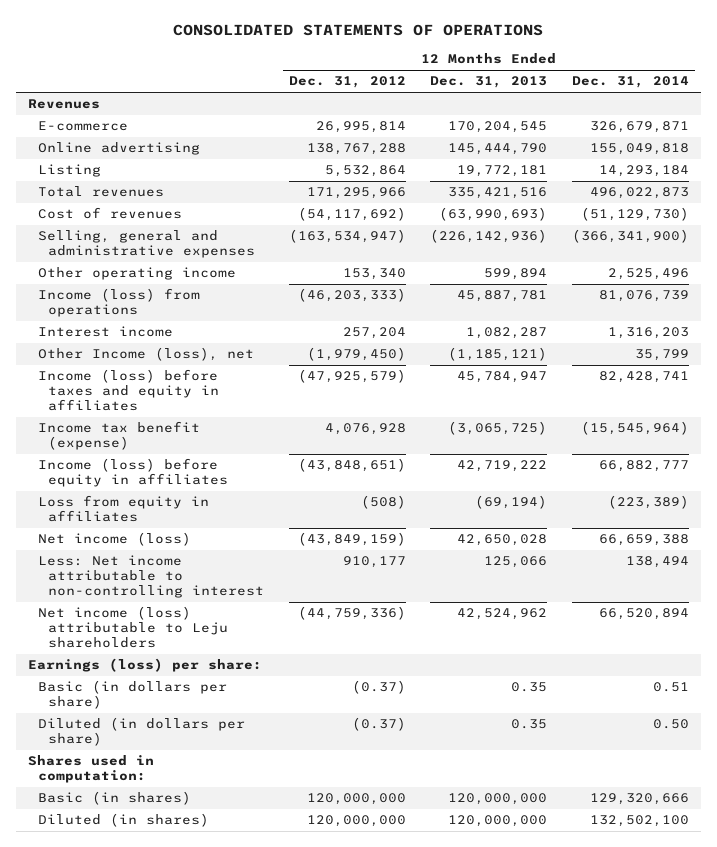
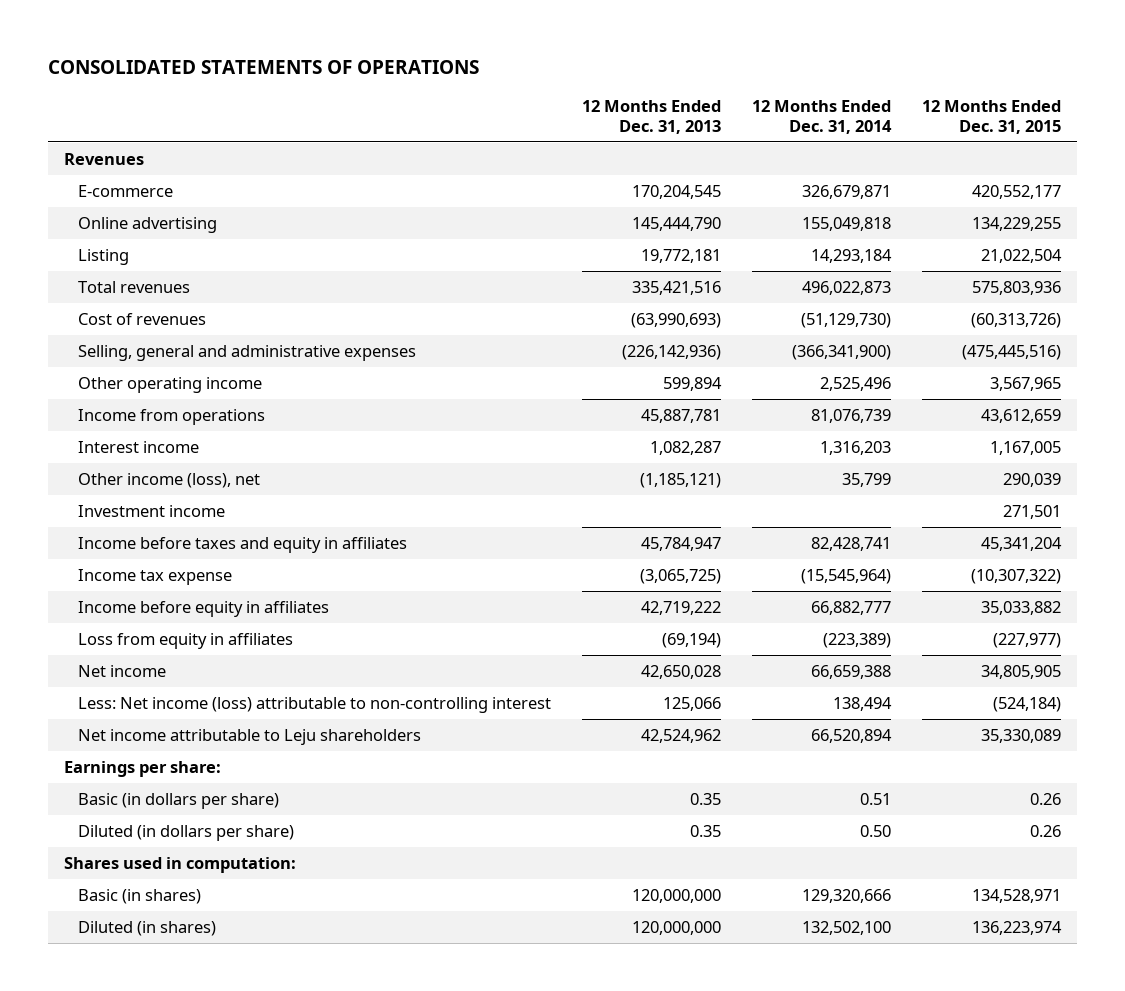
- | 12 Months Ended Dec. 31, 2012 | 12 Months Ended Dec. 31, 2013 | 12 Months Ended Dec. 31, 2014
+ | 12 Months Ended Dec. 31, 2013 | 12 Months Ended Dec. 31, 2014 | 12 Months Ended Dec. 31, 2015
- Income (loss) from operations | (46,203,333) | 45,887,781 | 81,076,739
+ Income from operations | 45,887,781 | 81,076,739 | 43,612,659
- Other Income (loss), net | (1,979,450) | (1,185,121) | 35,799
- Income (loss) before taxes and equity in affiliates | (47,925,579) | 45,784,947 | 82,428,741
- Income tax benefit (expense) | 4,076,928 | (3,065,725) | (15,545,964)
- Income (loss) before equity in affiliates | (43,848,651) | 42,719,222 | 66,882,777
+ Other income (loss), net | (1,185,121) | 35,799 | 290,039
+ Investment income | | | 271,501
+ Income before taxes and equity in affiliates | 45,784,947 | 82,428,741 | 45,341,204
+ Income tax expense | (3,065,725) | (15,545,964) | (10,307,322)
+ Income before equity in affiliates | 42,719,222 | 66,882,777 | 35,033,882
- Net income (loss) | (43,849,159) | 42,650,028 | 66,659,388
- Less: Net income attributable to non-controlling interest | 910,177 | 125,066 | 138,494
- Net income (loss) attributable to Leju shareholders | (44,759,336) | 42,524,962 | 66,520,894
- Earnings (loss) per share:
+ Net income | 42,650,028 | 66,659,388 | 34,805,905
+ Less: Net income (loss) attributable to non-controlling interest | 125,066 | 138,494 | (524,184)
+ Net income attributable to Leju shareholders | 42,524,962 | 66,520,894 | 35,330,089
+ Earnings per share:

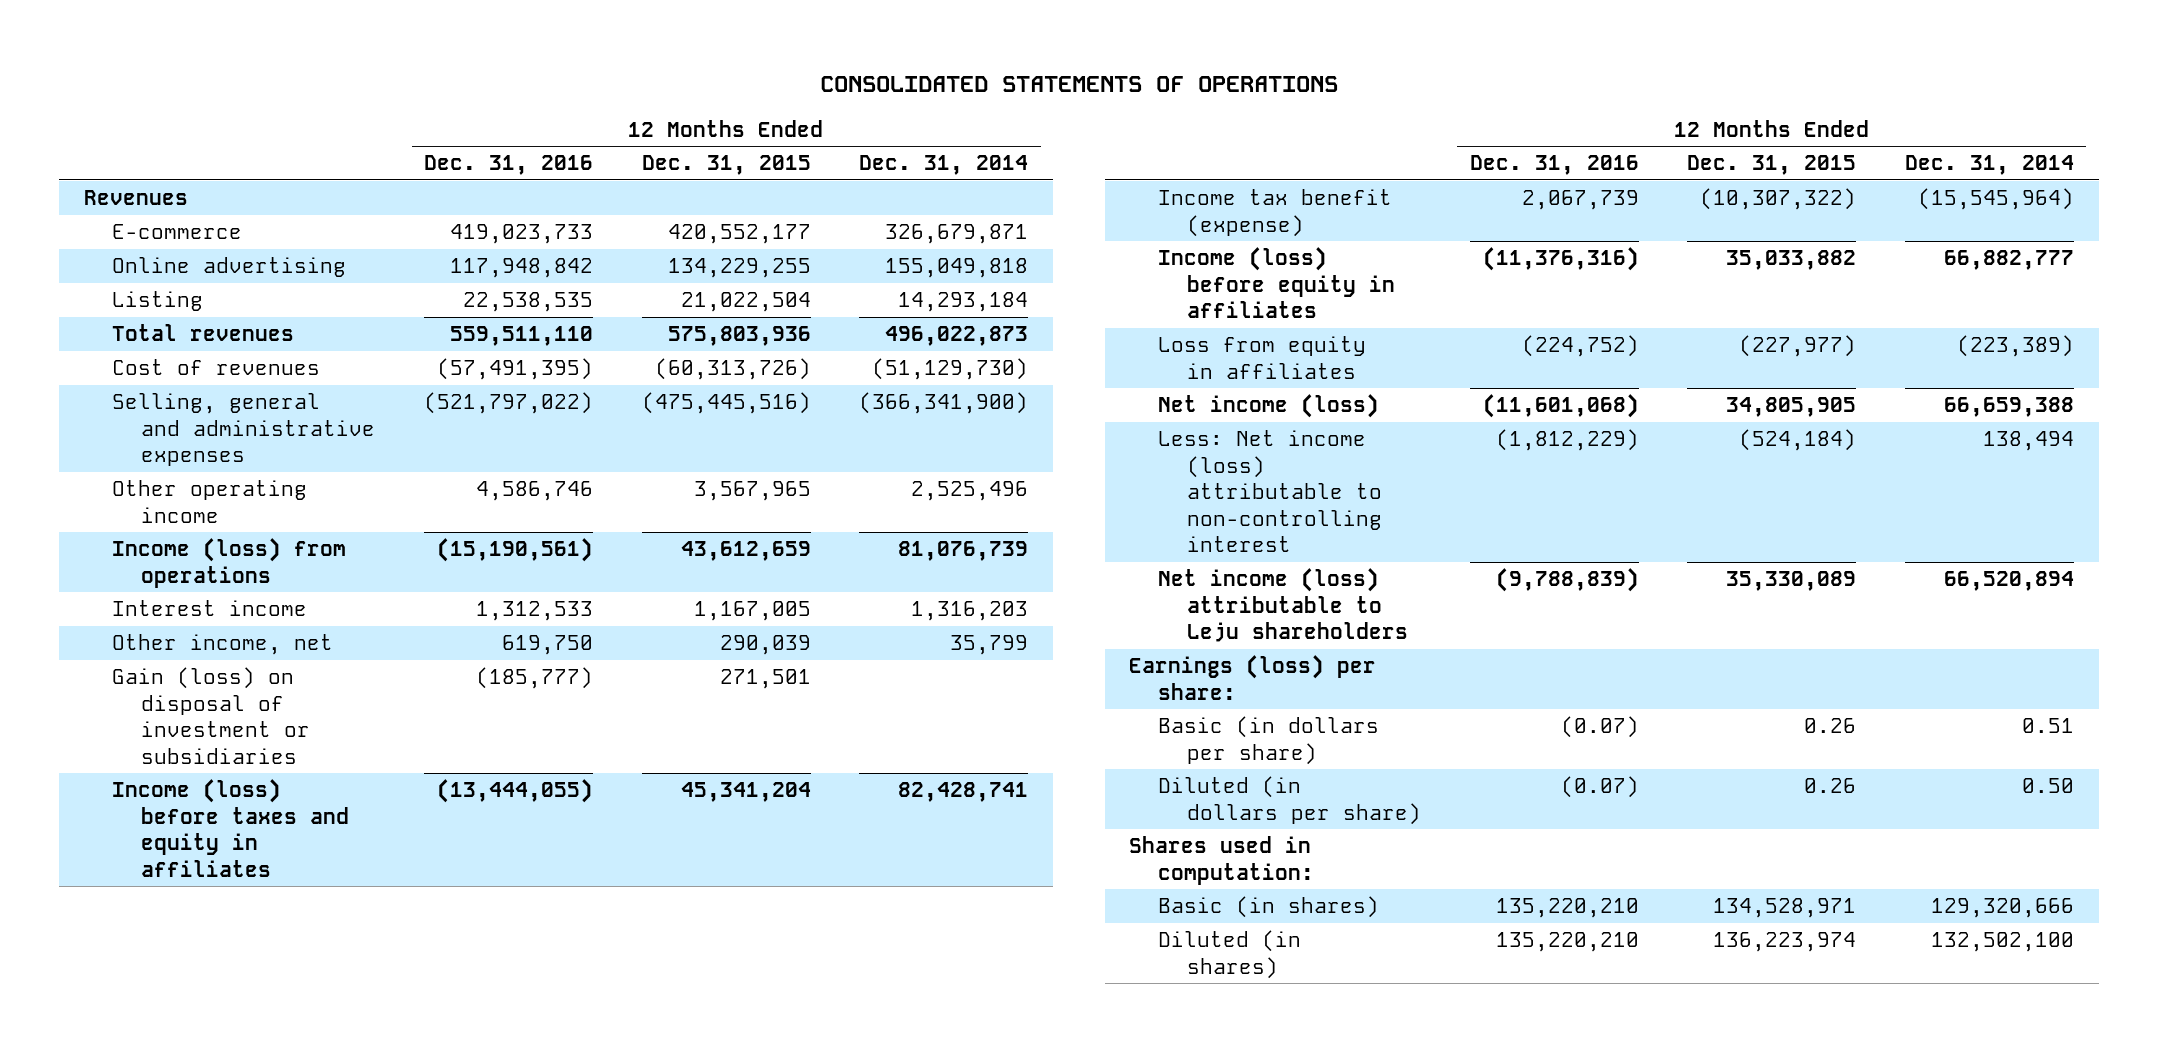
- | 12 Months Ended Dec. 31, 2013 | 12 Months Ended Dec. 31, 2014 | 12 Months Ended Dec. 31, 2015
+ | 12 Months Ended Dec. 31, 2016 | 12 Months Ended Dec. 31, 2015 | 12 Months Ended Dec. 31, 2014
- Income from operations | 45,887,781 | 81,076,739 | 43,612,659
+ Income (loss) from operations | (15,190,561) | 43,612,659 | 81,076,739
- Other income (loss), net | (1,185,121) | 35,799 | 290,039
- Investment income | | | 271,501
- Income before taxes and equity in affiliates | 45,784,947 | 82,428,741 | 45,341,204
- Income tax expense | (3,065,725) | (15,545,964) | (10,307,322)
- Income before equity in affiliates | 42,719,222 | 66,882,777 | 35,033,882
+ Other income, net | 619,750 | 290,039 | 35,799
+ Gain (loss) on disposal of investment or subsidiaries | (185,777) | 271,501 |
+ Income (loss) before taxes and equity in affiliates | (13,444,055) | 45,341,204 | 82,428,741
+ Income tax benefit (expense) | 2,067,739 | (10,307,322) | (15,545,964)
+ Income (loss) before equity in affiliates | (11,376,316) | 35,033,882 | 66,882,777
- Net income | 42,650,028 | 66,659,388 | 34,805,905
+ Net income (loss) | (11,601,068) | 34,805,905 | 66,659,388
- Net income attributable to Leju shareholders | 42,524,962 | 66,520,894 | 35,330,089
- Earnings per share:
+ Net income (loss) attributable to Leju shareholders | (9,788,839) | 35,330,089 | 66,520,894
+ Earnings (loss) per share:

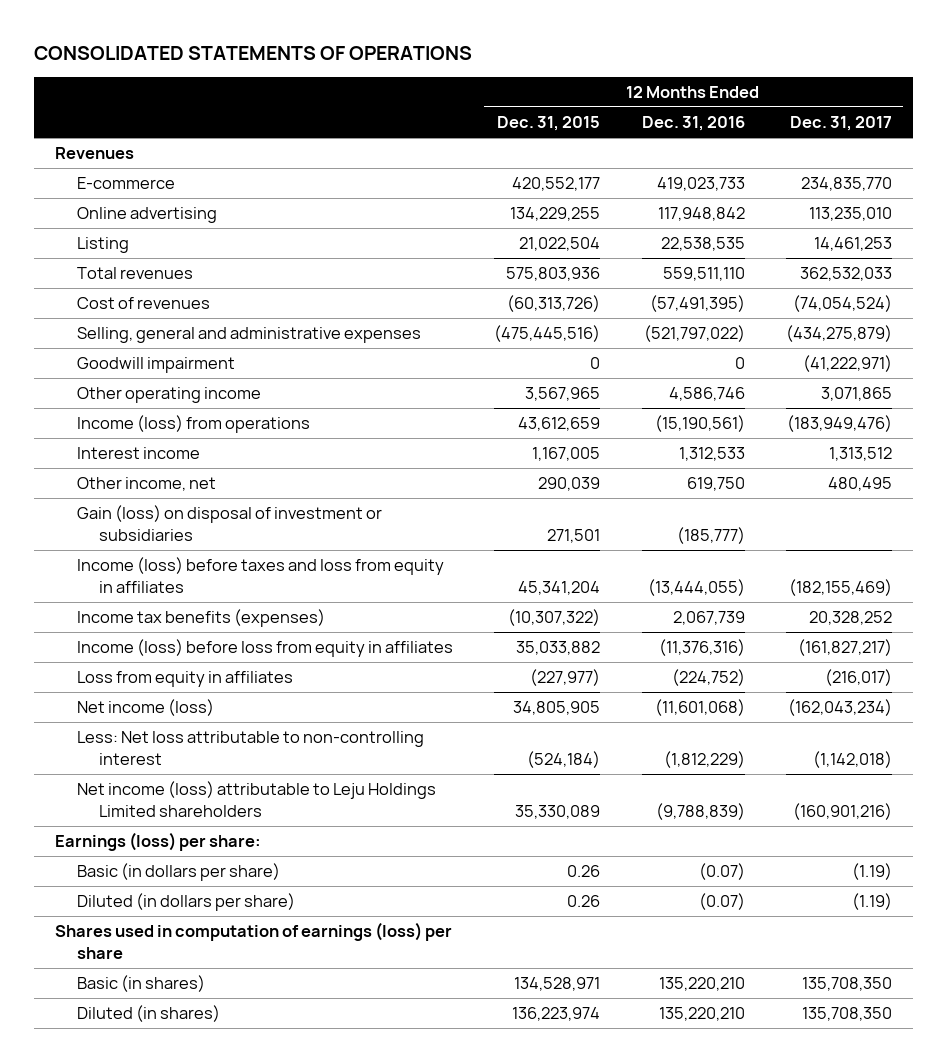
- | 12 Months Ended Dec. 31, 2016 | 12 Months Ended Dec. 31, 2015 | 12 Months Ended Dec. 31, 2014
+ | 12 Months Ended Dec. 31, 2015 | 12 Months Ended Dec. 31, 2016 | 12 Months Ended Dec. 31, 2017
+ Goodwill impairment | 0 | 0 | (41,222,971)
- Income (loss) before taxes and equity in affiliates | (13,444,055) | 45,341,204 | 82,428,741
- Income tax benefit (expense) | 2,067,739 | (10,307,322) | (15,545,964)
- Income (loss) before equity in affiliates | (11,376,316) | 35,033,882 | 66,882,777
+ Income (loss) before taxes and loss from equity in affiliates | 45,341,204 | (13,444,055) | (182,155,469)
+ Income tax benefits (expenses) | (10,307,322) | 2,067,739 | 20,328,252
+ Income (loss) before loss from equity in affiliates | 35,033,882 | (11,376,316) | (161,827,217)
- Less: Net income (loss) attributable to non-controlling interest | (1,812,229) | (524,184) | 138,494
- Net income (loss) attributable to Leju shareholders | (9,788,839) | 35,330,089 | 66,520,894
+ Less: Net loss attributable to non-controlling interest | (524,184) | (1,812,229) | (1,142,018)
+ Net income (loss) attributable to Leju Holdings Limited shareholders | 35,330,089 | (9,788,839) | (160,901,216)
- Shares used in computation:
+ Shares used in computation of earnings (loss) per share

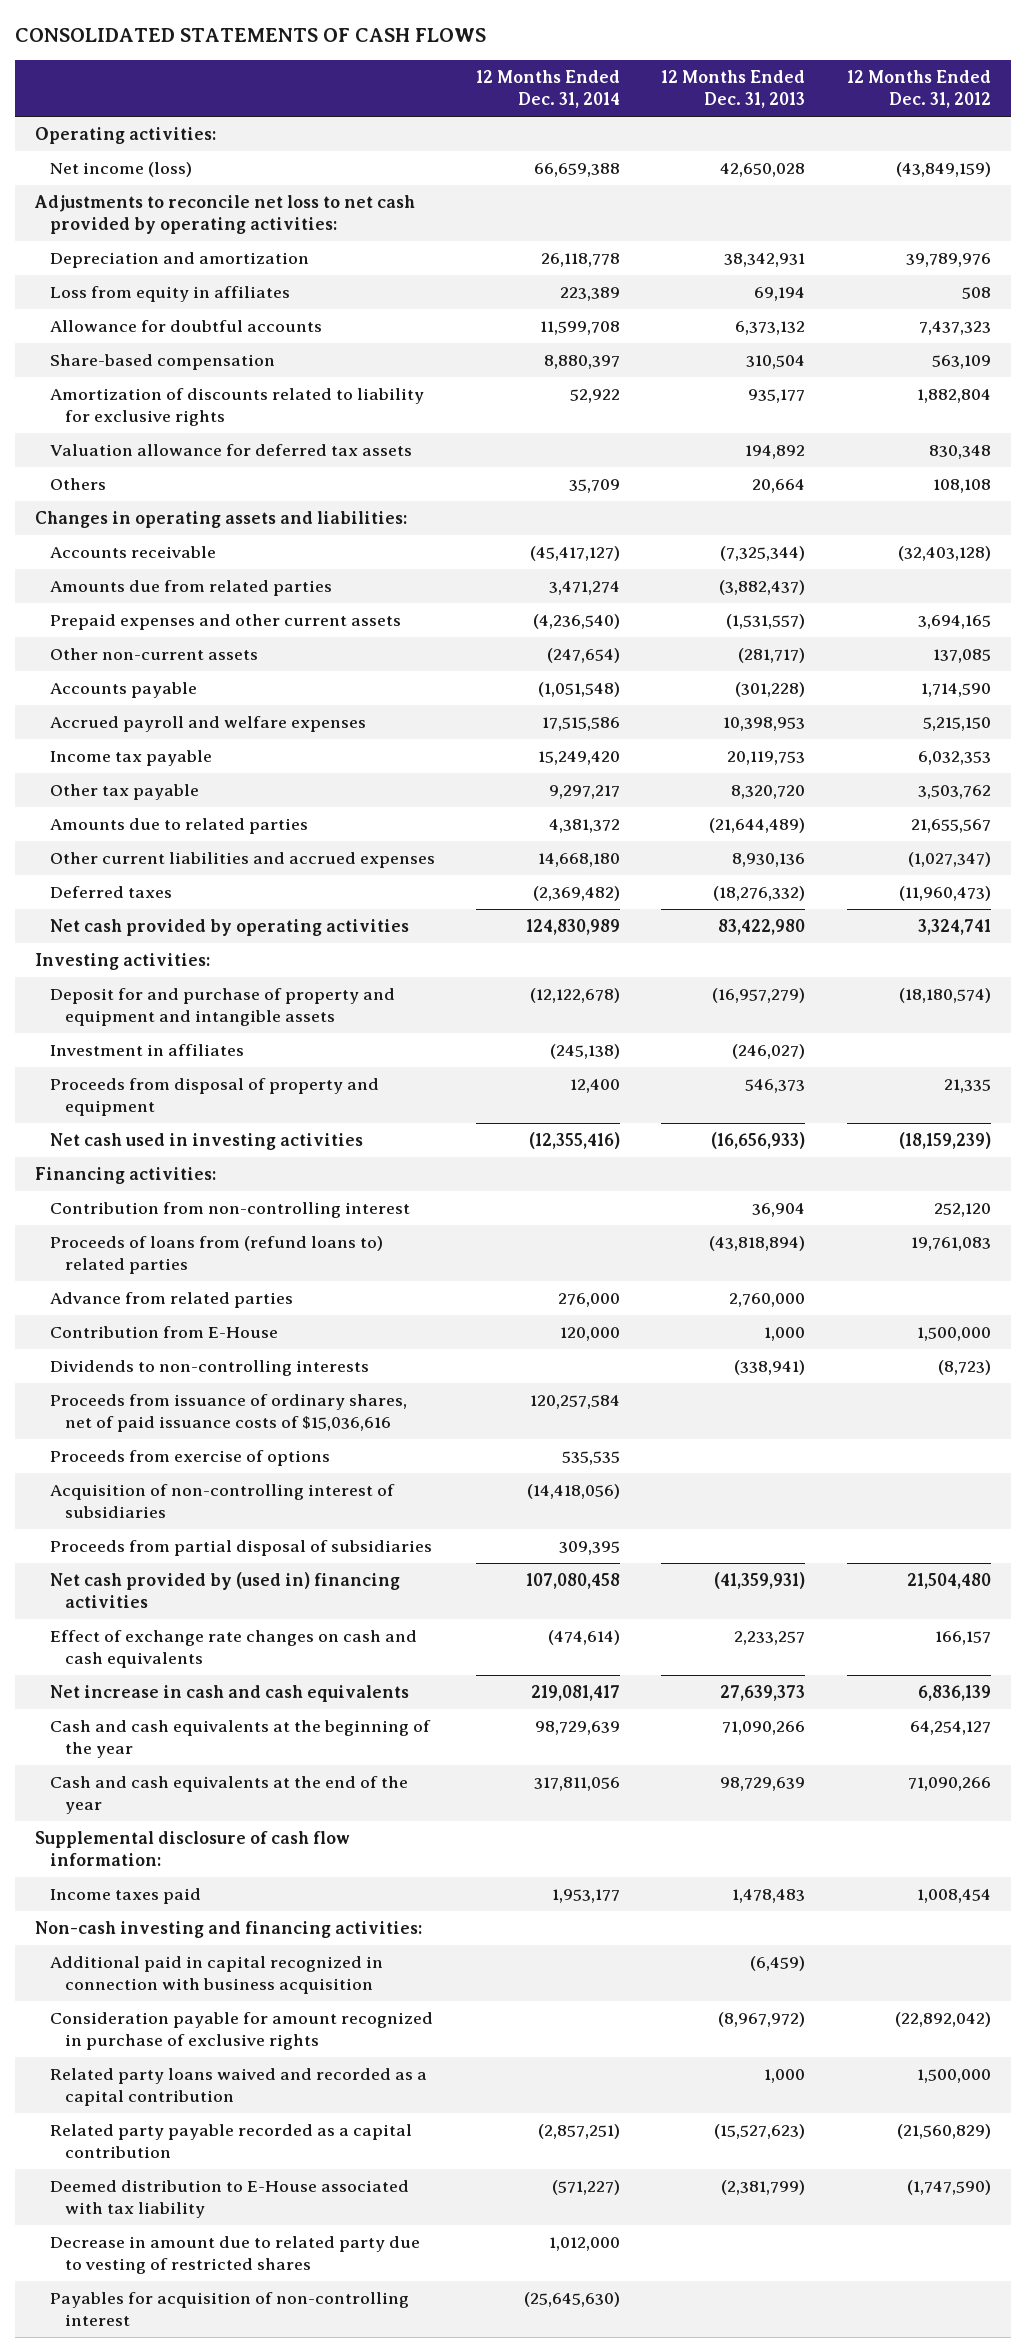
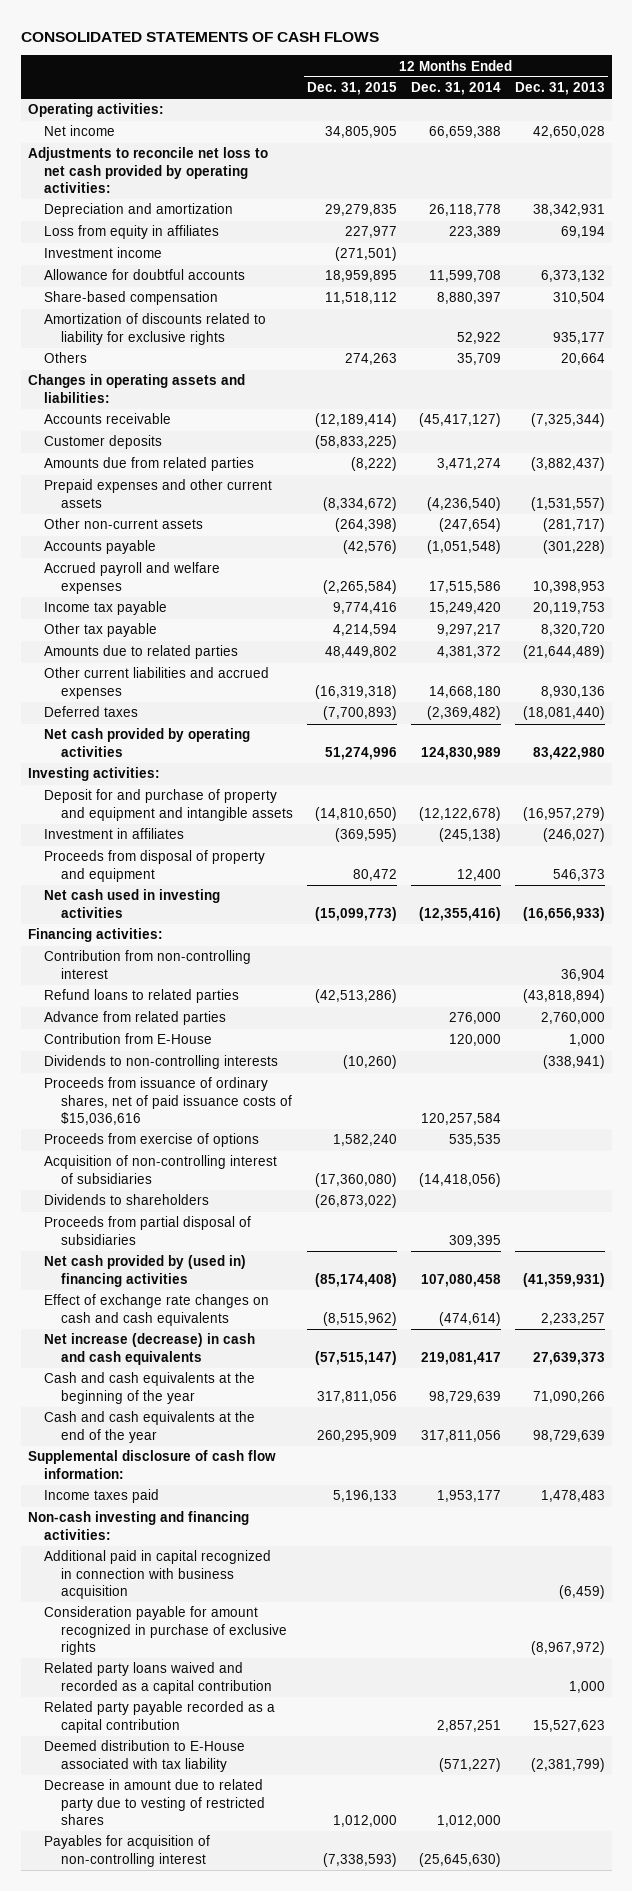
- | 12 Months Ended Dec. 31, 2014 | 12 Months Ended Dec. 31, 2013 | 12 Months Ended Dec. 31, 2012
+ | 12 Months Ended Dec. 31, 2015 | 12 Months Ended Dec. 31, 2014 | 12 Months Ended Dec. 31, 2013
- Net income (loss) | 66,659,388 | 42,650,028 | (43,849,159)
+ Net income | 34,805,905 | 66,659,388 | 42,650,028
+ Investment income | (271,501) | |
- Valuation allowance for deferred tax assets | | 194,892 | 830,348
+ Customer deposits | (58,833,225) | |
- Deferred taxes | (2,369,482) | (18,276,332) | (11,960,473)
+ Deferred taxes | (7,700,893) | (2,369,482) | (18,081,440)
- Proceeds of loans from (refund loans to) related parties | | (43,818,894) | 19,761,083
+ Refund loans to related parties | (42,513,286) | | (43,818,894)
+ Dividends to shareholders | (26,873,022) | |
- Net increase in cash and cash equivalents | 219,081,417 | 27,639,373 | 6,836,139
+ Net increase (decrease) in cash and cash equivalents | (57,515,147) | 219,081,417 | 27,639,373
- Related party payable recorded as a capital contribution | (2,857,251) | (15,527,623) | (21,560,829)
+ Related party payable recorded as a capital contribution | | 2,857,251 | 15,527,623

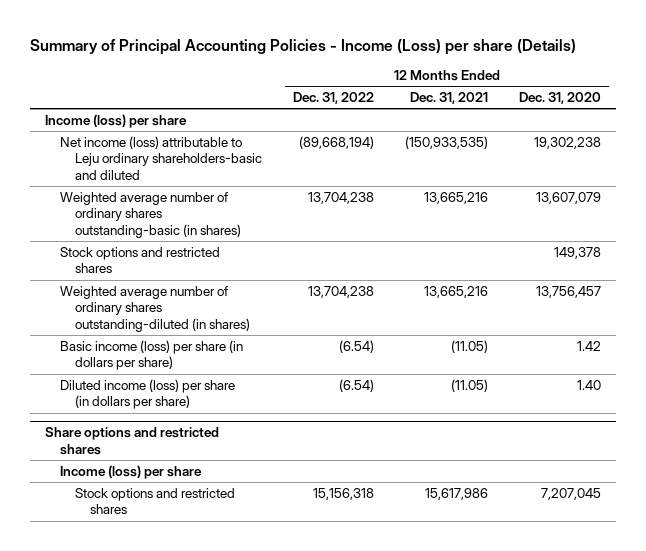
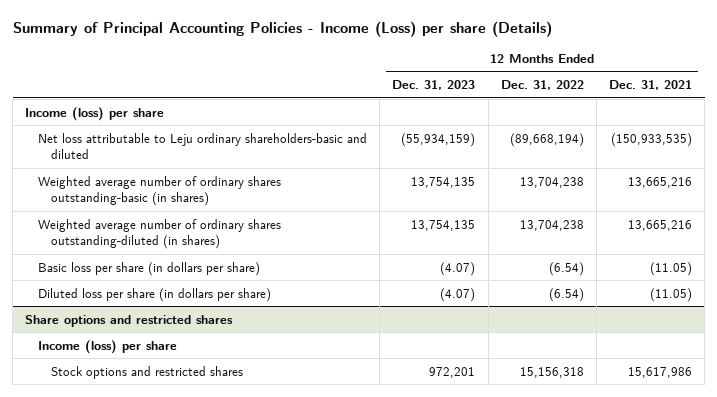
- | 12 Months Ended Dec. 31, 2022 | 12 Months Ended Dec. 31, 2021 | 12 Months Ended Dec. 31, 2020
+ | 12 Months Ended Dec. 31, 2023 | 12 Months Ended Dec. 31, 2022 | 12 Months Ended Dec. 31, 2021
- Net income (loss) attributable to Leju ordinary shareholders-basic and diluted | (89,668,194) | (150,933,535) | 19,302,238
+ Net loss attributable to Leju ordinary shareholders-basic and diluted | (55,934,159) | (89,668,194) | (150,933,535)
- Stock options and restricted shares | | | 149,378
- Basic income (loss) per share (in dollars per share) | (6.54) | (11.05) | 1.42
- Diluted income (loss) per share (in dollars per share) | (6.54) | (11.05) | 1.40
+ Basic loss per share (in dollars per share) | (4.07) | (6.54) | (11.05)
+ Diluted loss per share (in dollars per share) | (4.07) | (6.54) | (11.05)

